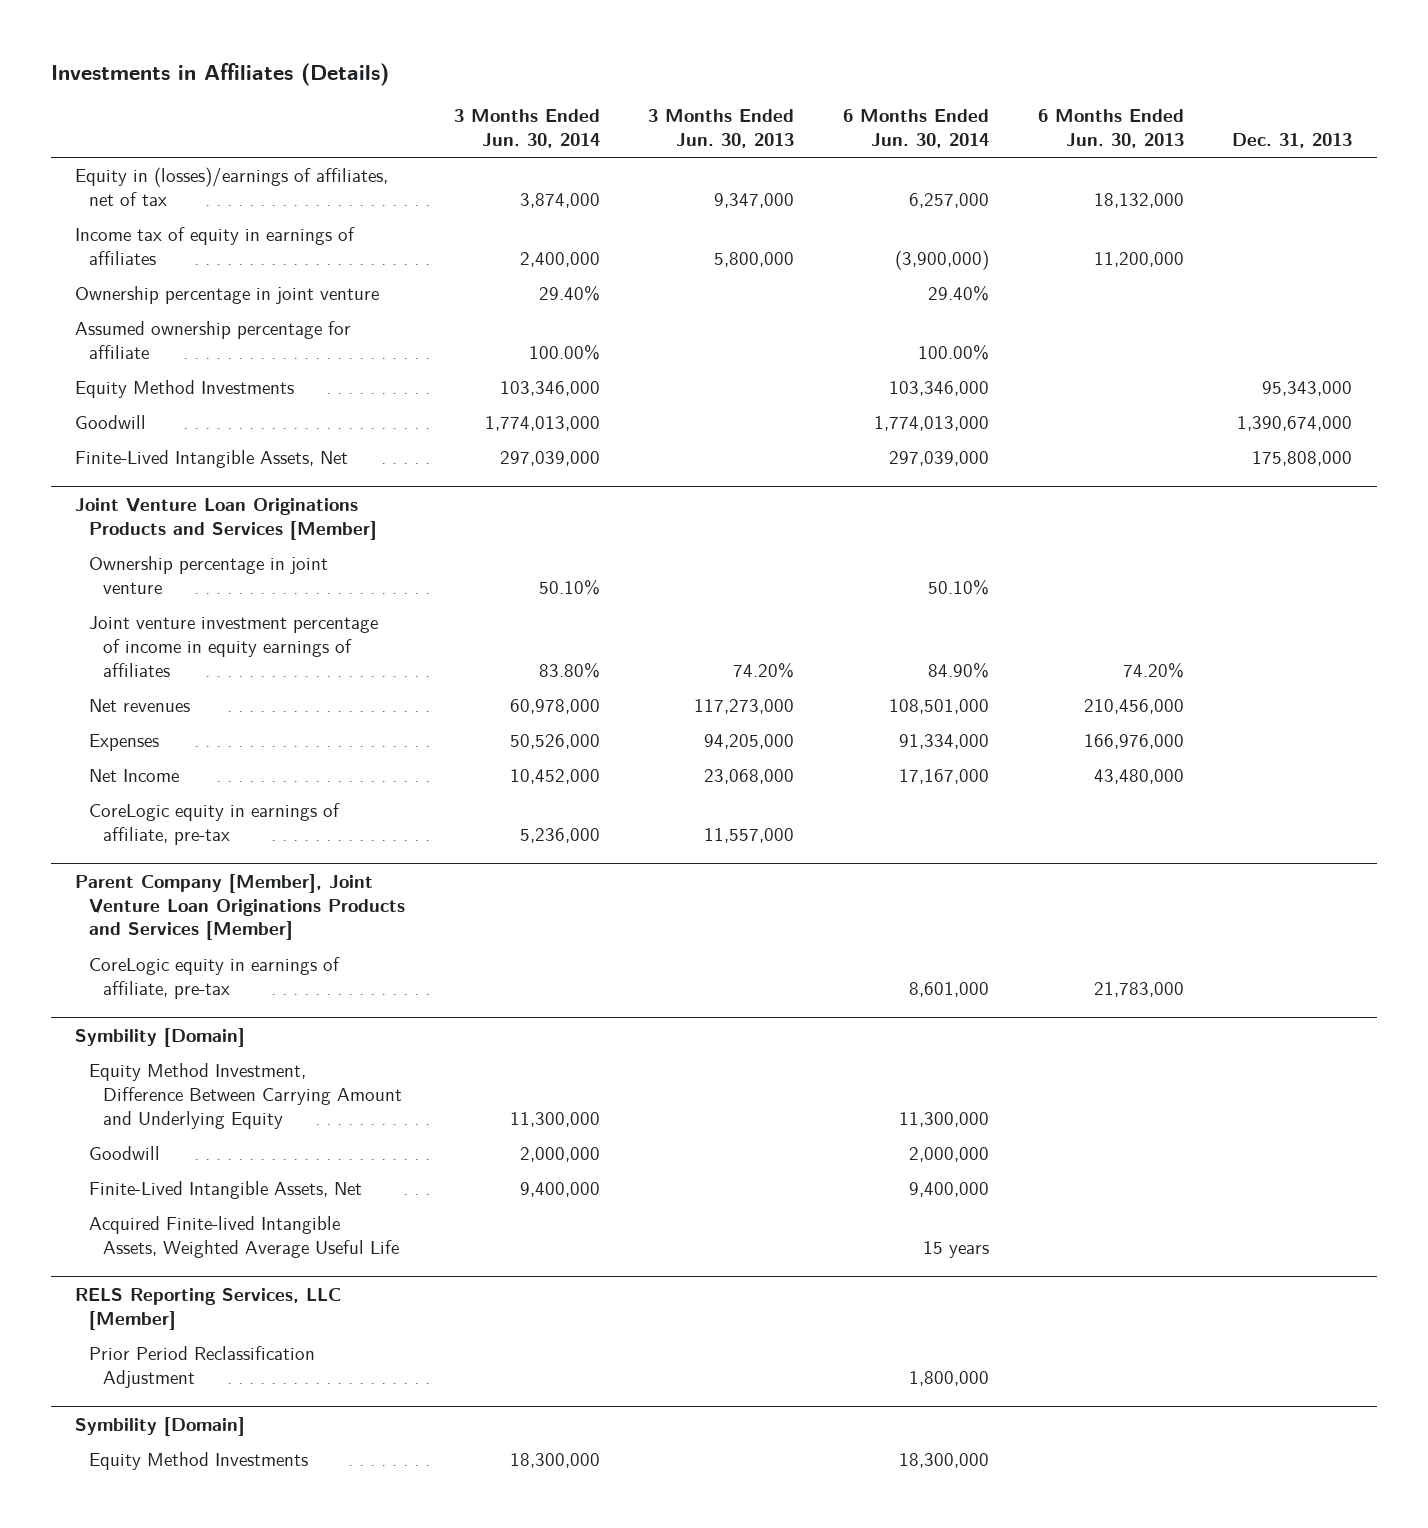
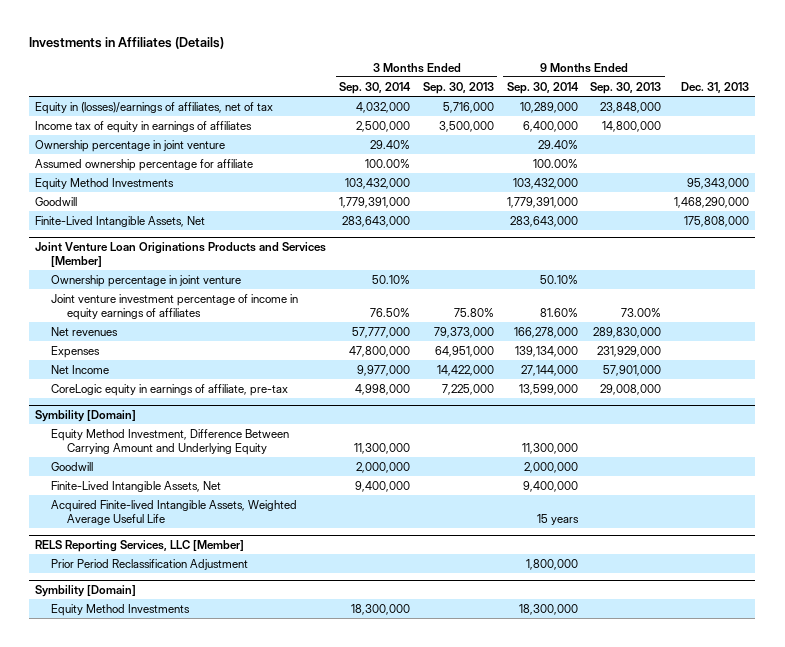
- | 3 Months Ended Jun. 30, 2014 | 3 Months Ended Jun. 30, 2013 | 6 Months Ended Jun. 30, 2014 | 6 Months Ended Jun. 30, 2013 | Dec. 31, 2013
+ | 3 Months Ended Sep. 30, 2014 | 3 Months Ended Sep. 30, 2013 | 9 Months Ended Sep. 30, 2014 | 9 Months Ended Sep. 30, 2013 | Dec. 31, 2013
- Goodwill | 1,774,013,000 | | 1,774,013,000 | | 1,390,674,000
+ Goodwill | 1,779,391,000 | | 1,779,391,000 | | 1,468,290,000
- Parent Company [Member], Joint Venture Loan Originations Products and Services [Member]
- CoreLogic equity in earnings of affiliate, pre-tax | | | 8,601,000 | 21,783,000 |

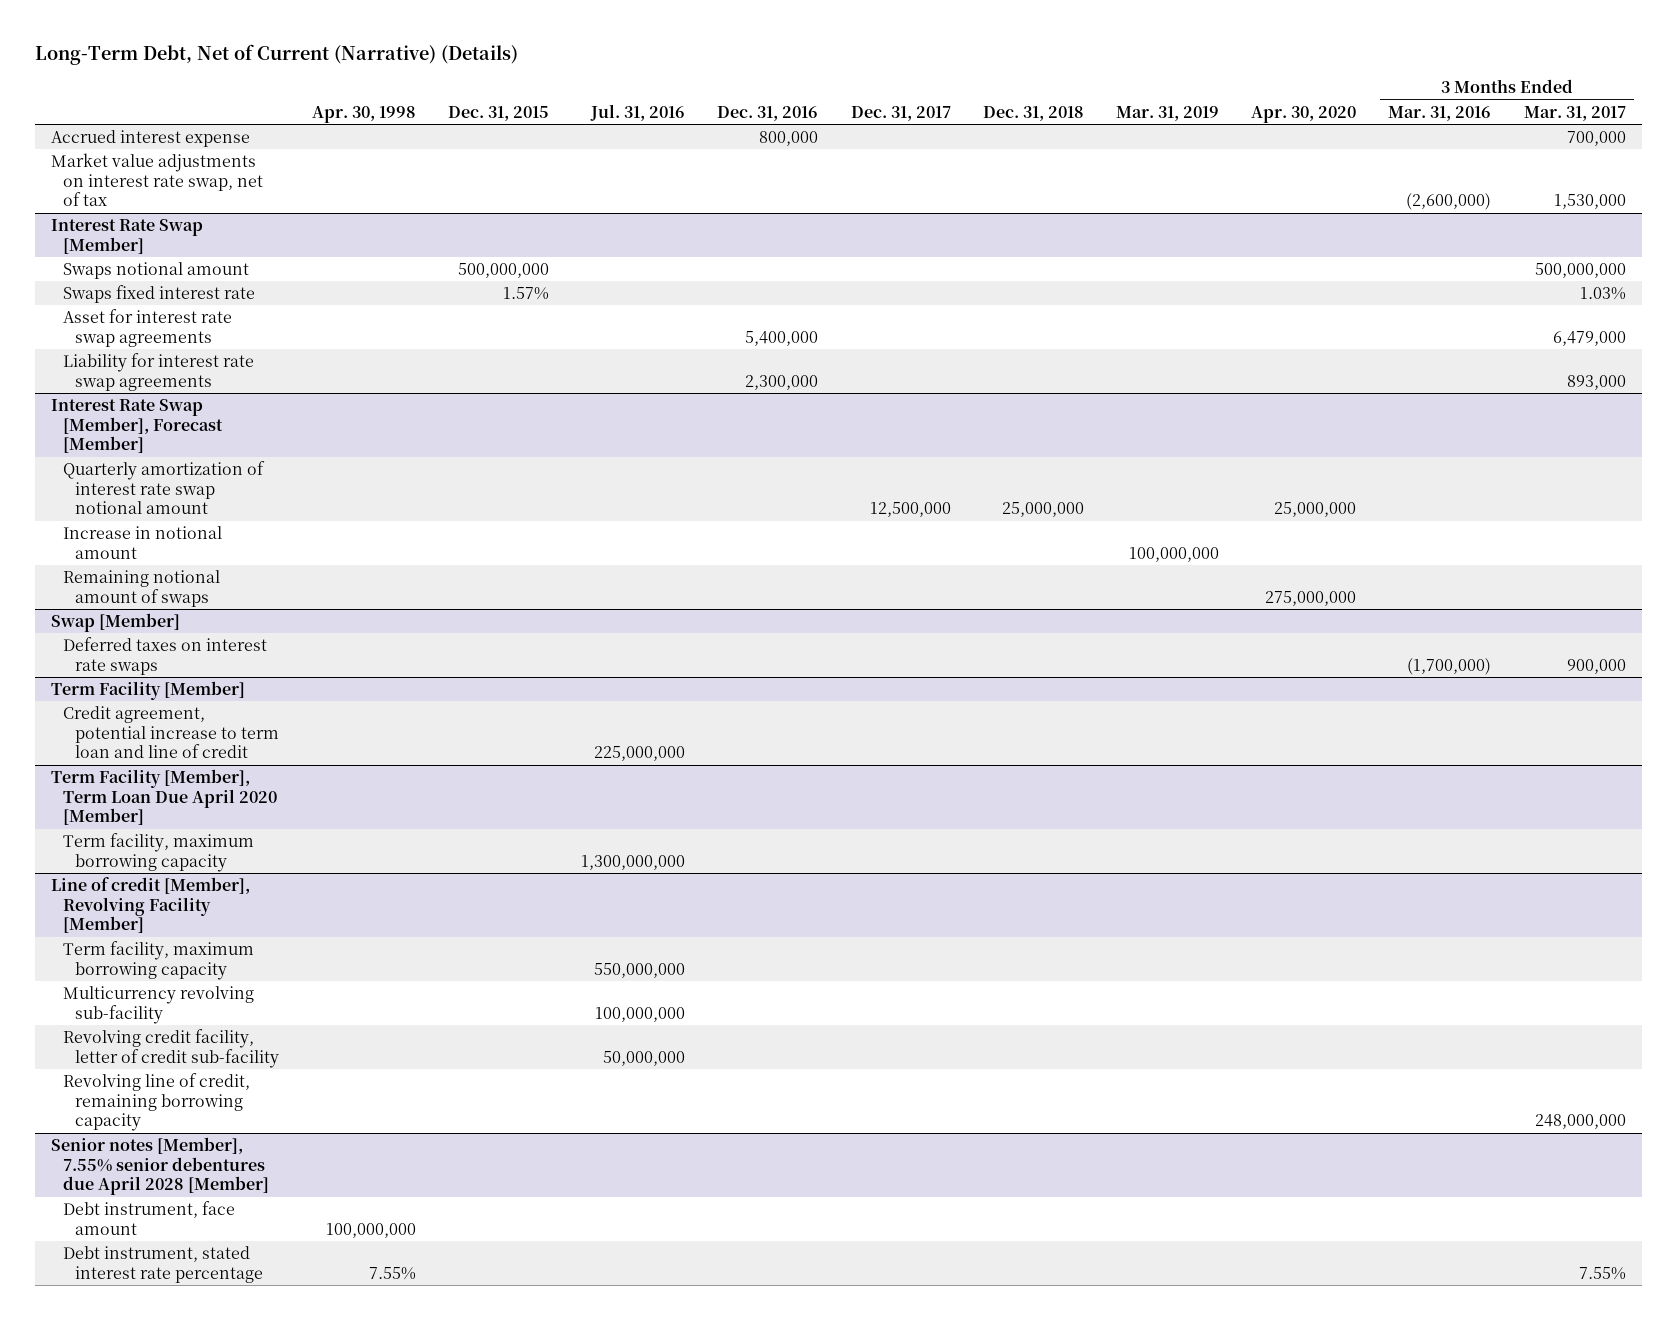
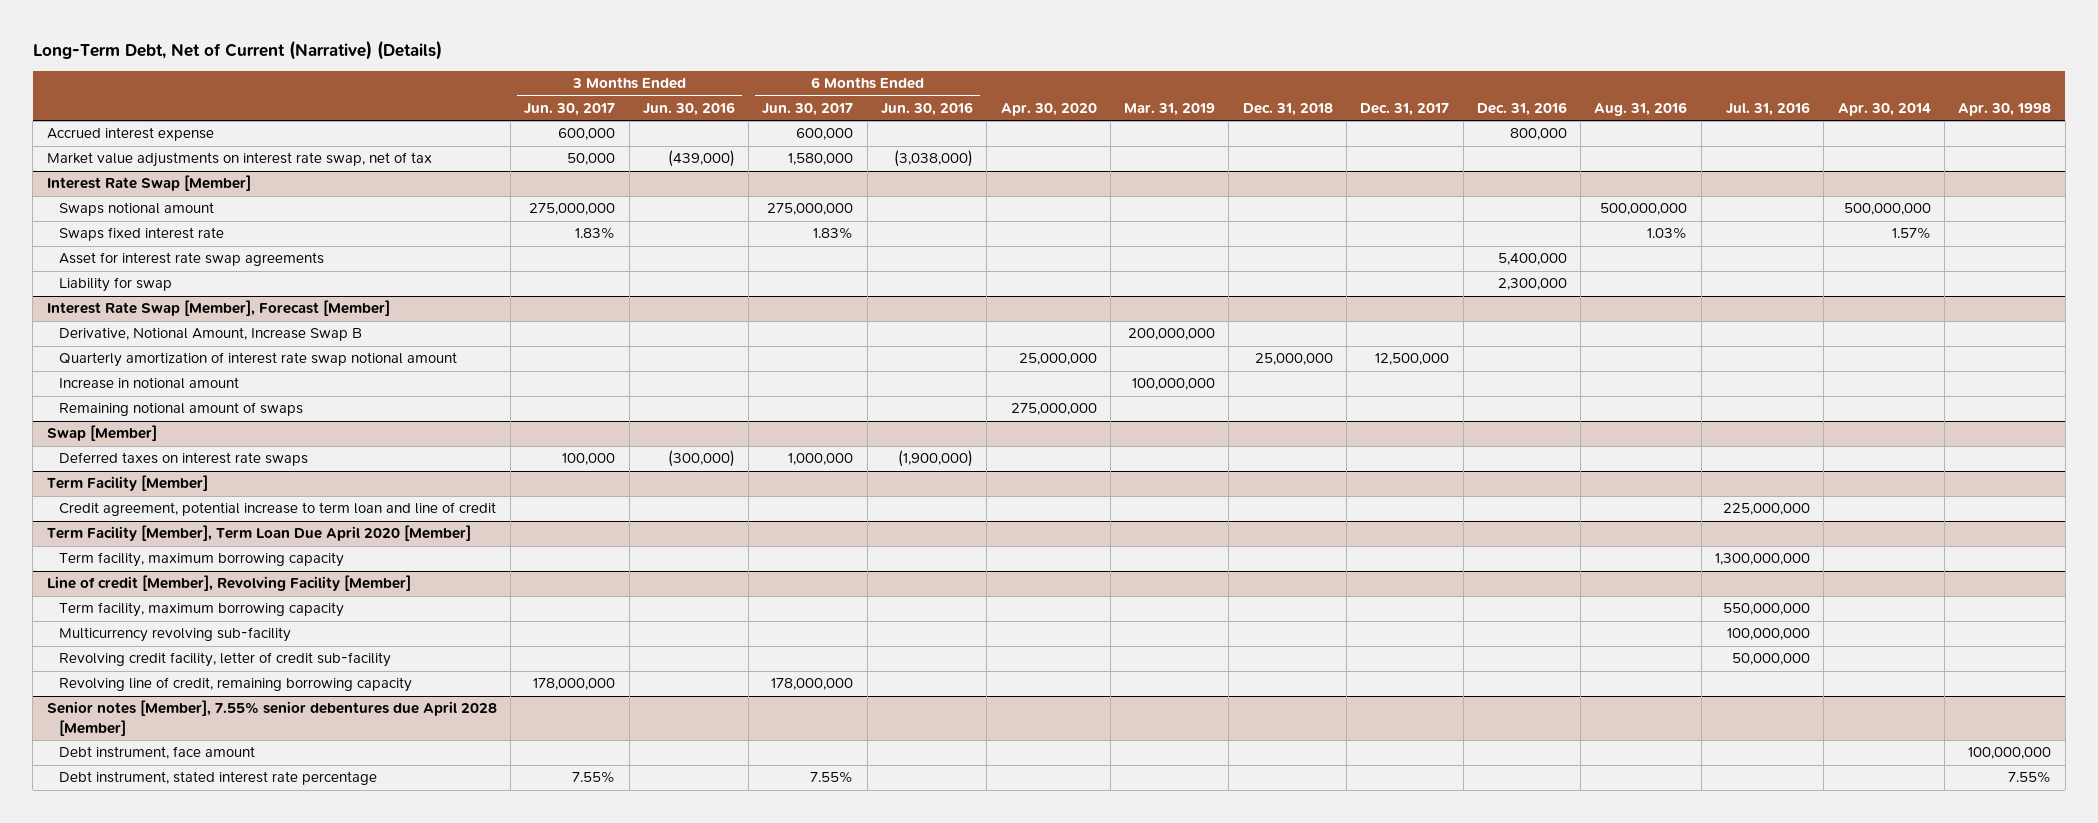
- | Apr. 30, 1998 | Dec. 31, 2015 | Jul. 31, 2016 | Dec. 31, 2016 | Dec. 31, 2017 | Dec. 31, 2018 | Mar. 31, 2019 | Apr. 30, 2020 | 3 Months Ended Mar. 31, 2016 | 3 Months Ended Mar. 31, 2017
+ | 3 Months Ended Jun. 30, 2017 | 3 Months Ended Jun. 30, 2016 | 6 Months Ended Jun. 30, 2017 | 6 Months Ended Jun. 30, 2016 | Apr. 30, 2020 | Mar. 31, 2019 | Dec. 31, 2018 | Dec. 31, 2017 | Dec. 31, 2016 | Aug. 31, 2016 | Jul. 31, 2016 | Apr. 30, 2014 | Apr. 30, 1998
@ Interest Rate Swap [Member]
- Liability for interest rate swap agreements | | | | 2,300,000 | | | | | | 893,000
+ Liability for swap | | | | | | | | | 2,300,000 | | | |
@ Interest Rate Swap [Member], Forecast [Member]
+ Derivative, Notional Amount, Increase Swap B | | | | | | 200,000,000 | | | | | | |

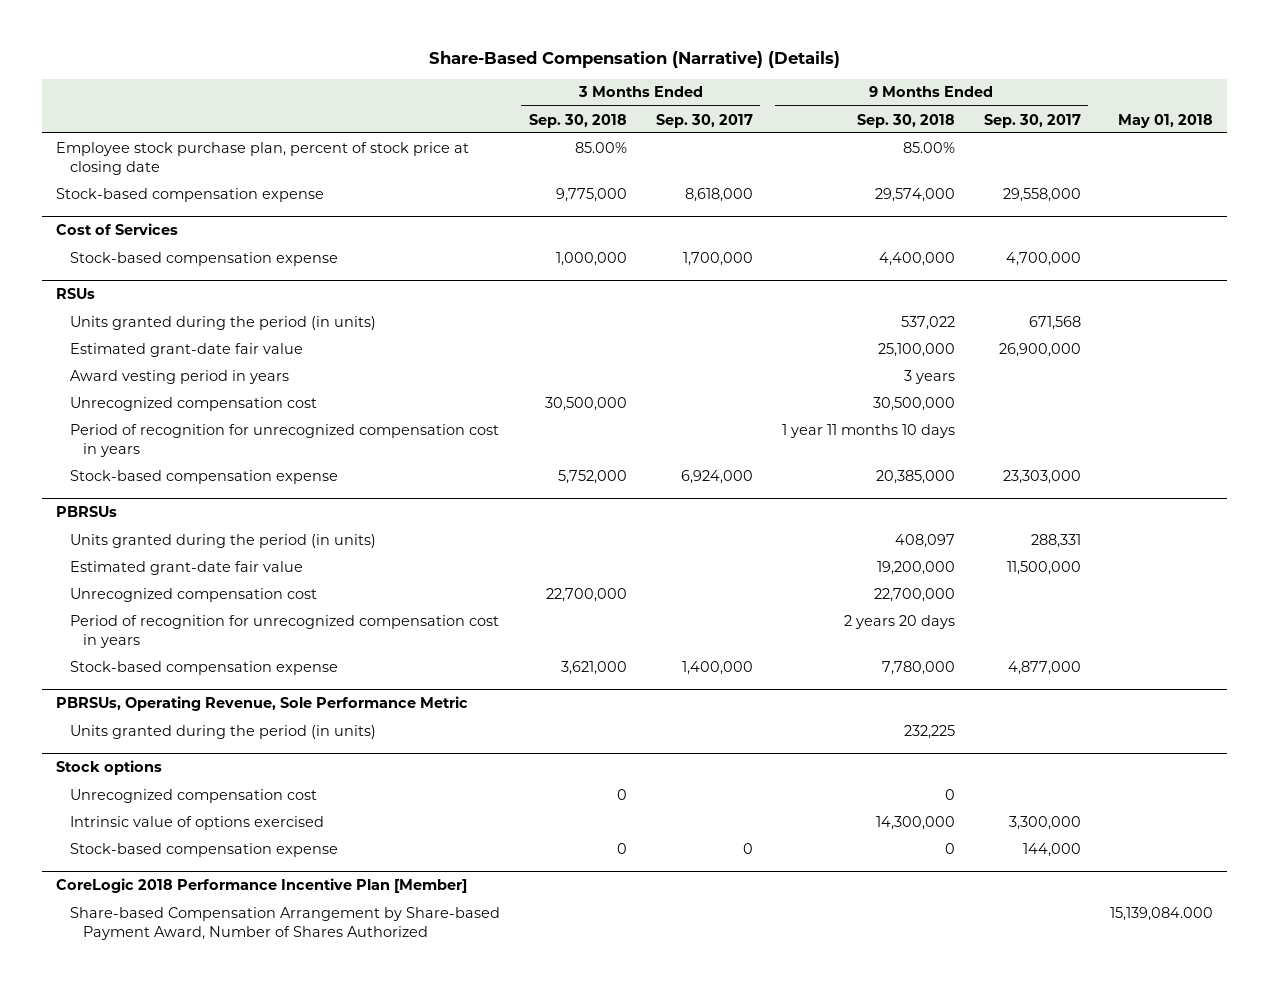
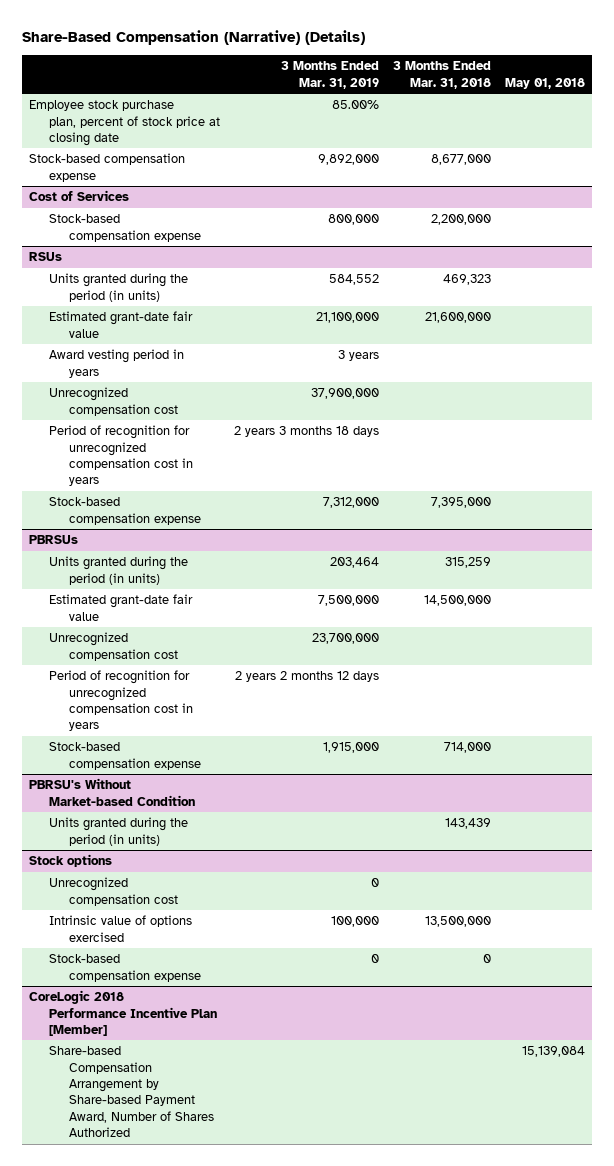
- | 3 Months Ended Sep. 30, 2018 | 3 Months Ended Sep. 30, 2017 | 9 Months Ended Sep. 30, 2018 | 9 Months Ended Sep. 30, 2017 | May 01, 2018
+ | 3 Months Ended Mar. 31, 2019 | 3 Months Ended Mar. 31, 2018 | May 01, 2018
- PBRSUs, Operating Revenue, Sole Performance Metric
- Units granted during the period (in units) | | | 232,225 | |
+ PBRSU's Without Market-based Condition
+ Units granted during the period (in units) | | 143,439 |
@ CoreLogic 2018 Performance Incentive Plan [Member]
- Share-based Compensation Arrangement by Share-based Payment Award, Number of Shares Authorized | | | | | 15,139,084.000
+ Share-based Compensation Arrangement by Share-based Payment Award, Number of Shares Authorized | | | 15,139,084

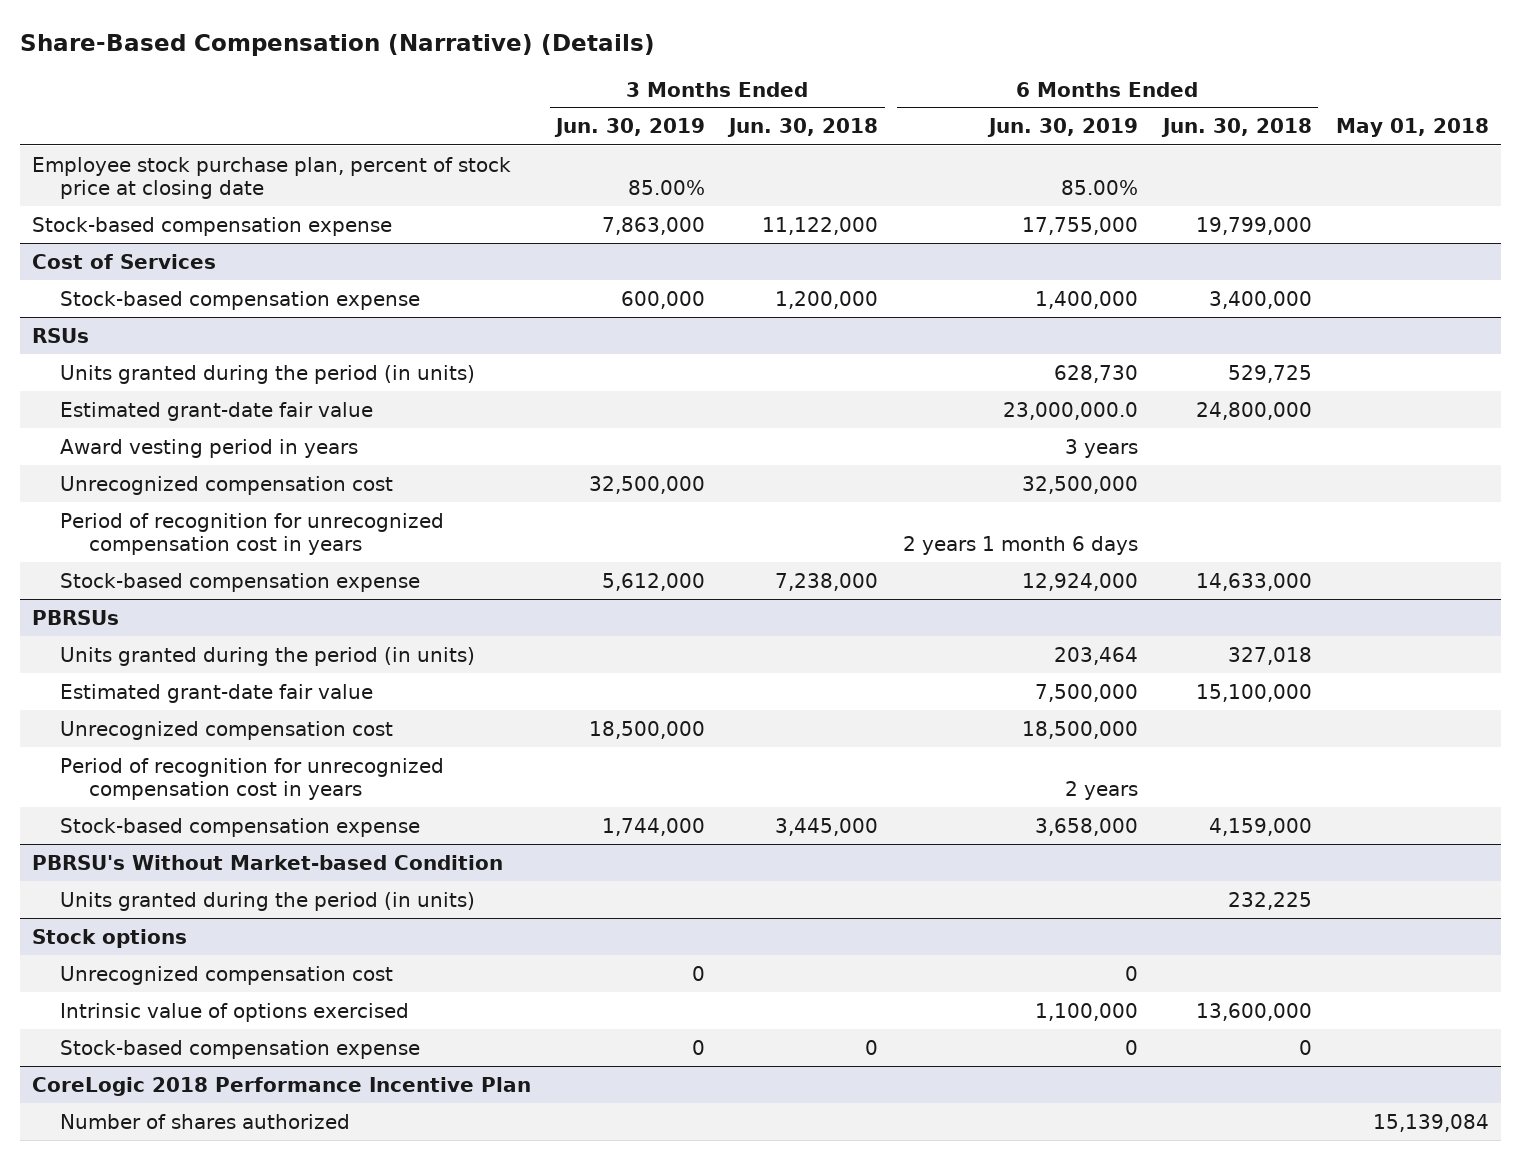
- | 3 Months Ended Mar. 31, 2019 | 3 Months Ended Mar. 31, 2018 | May 01, 2018
+ | 3 Months Ended Jun. 30, 2019 | 3 Months Ended Jun. 30, 2018 | 6 Months Ended Jun. 30, 2019 | 6 Months Ended Jun. 30, 2018 | May 01, 2018
- CoreLogic 2018 Performance Incentive Plan [Member]
- Share-based Compensation Arrangement by Share-based Payment Award, Number of Shares Authorized | | | 15,139,084
+ CoreLogic 2018 Performance Incentive Plan
+ Number of shares authorized | | | | | 15,139,084

